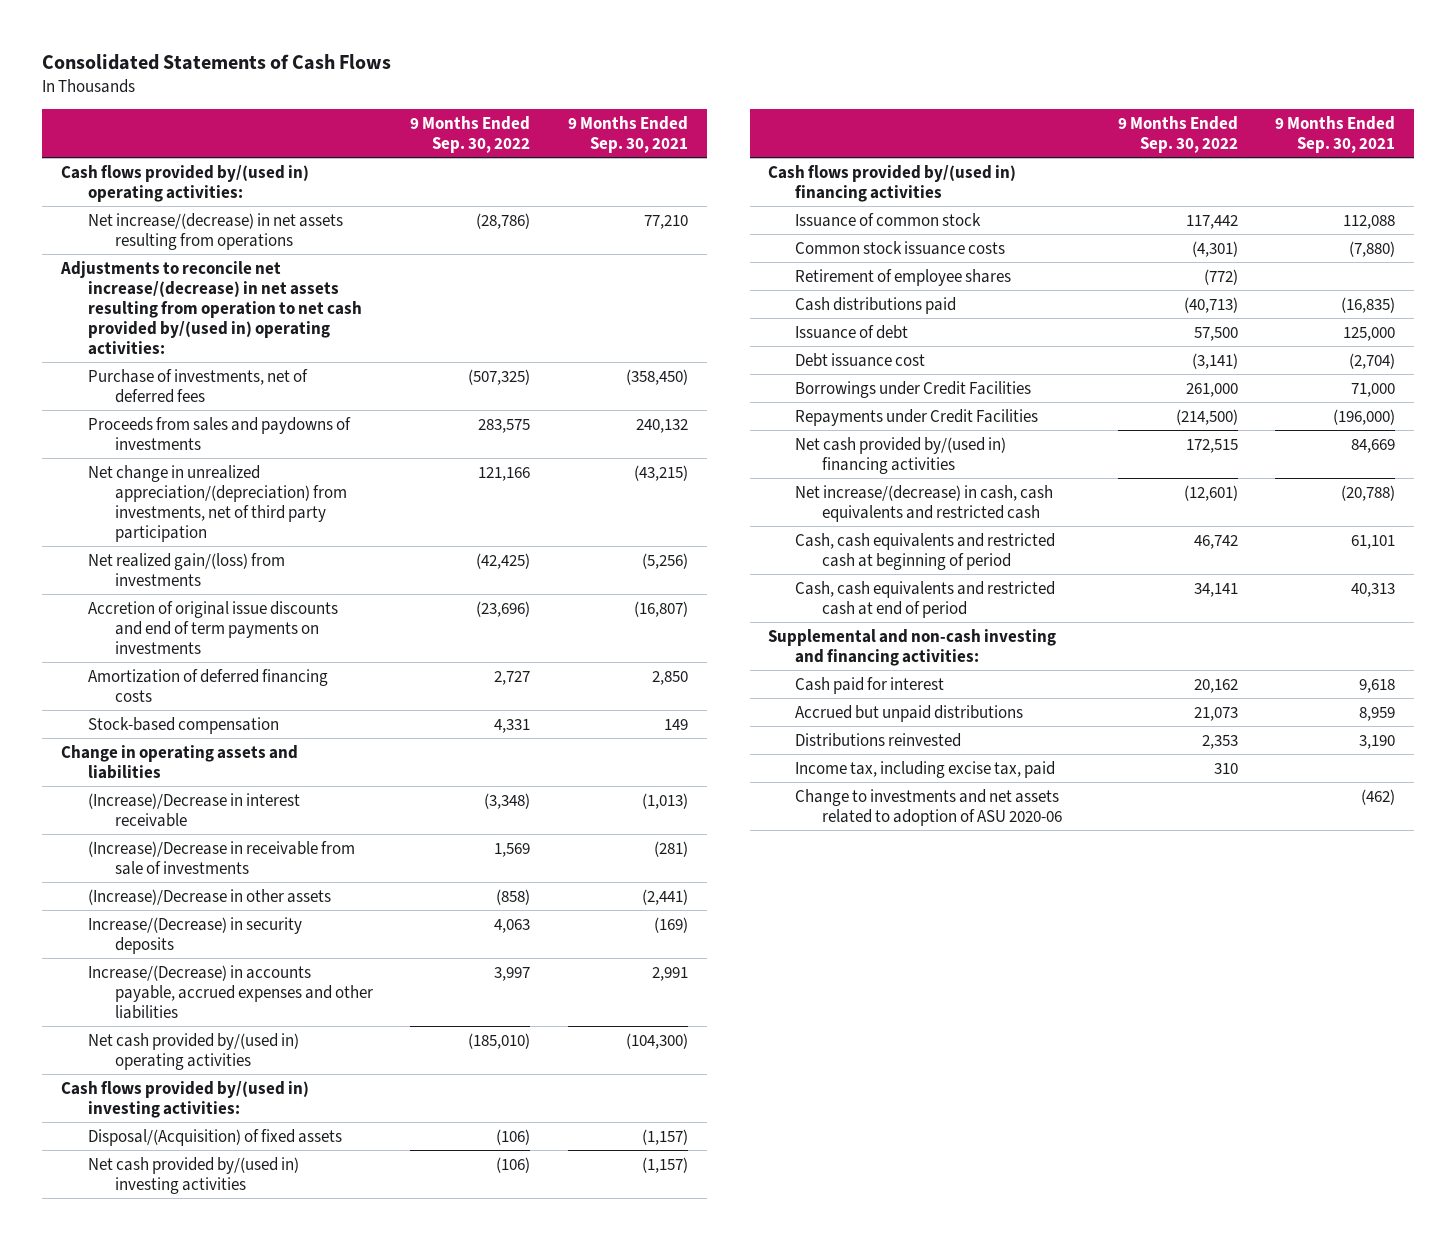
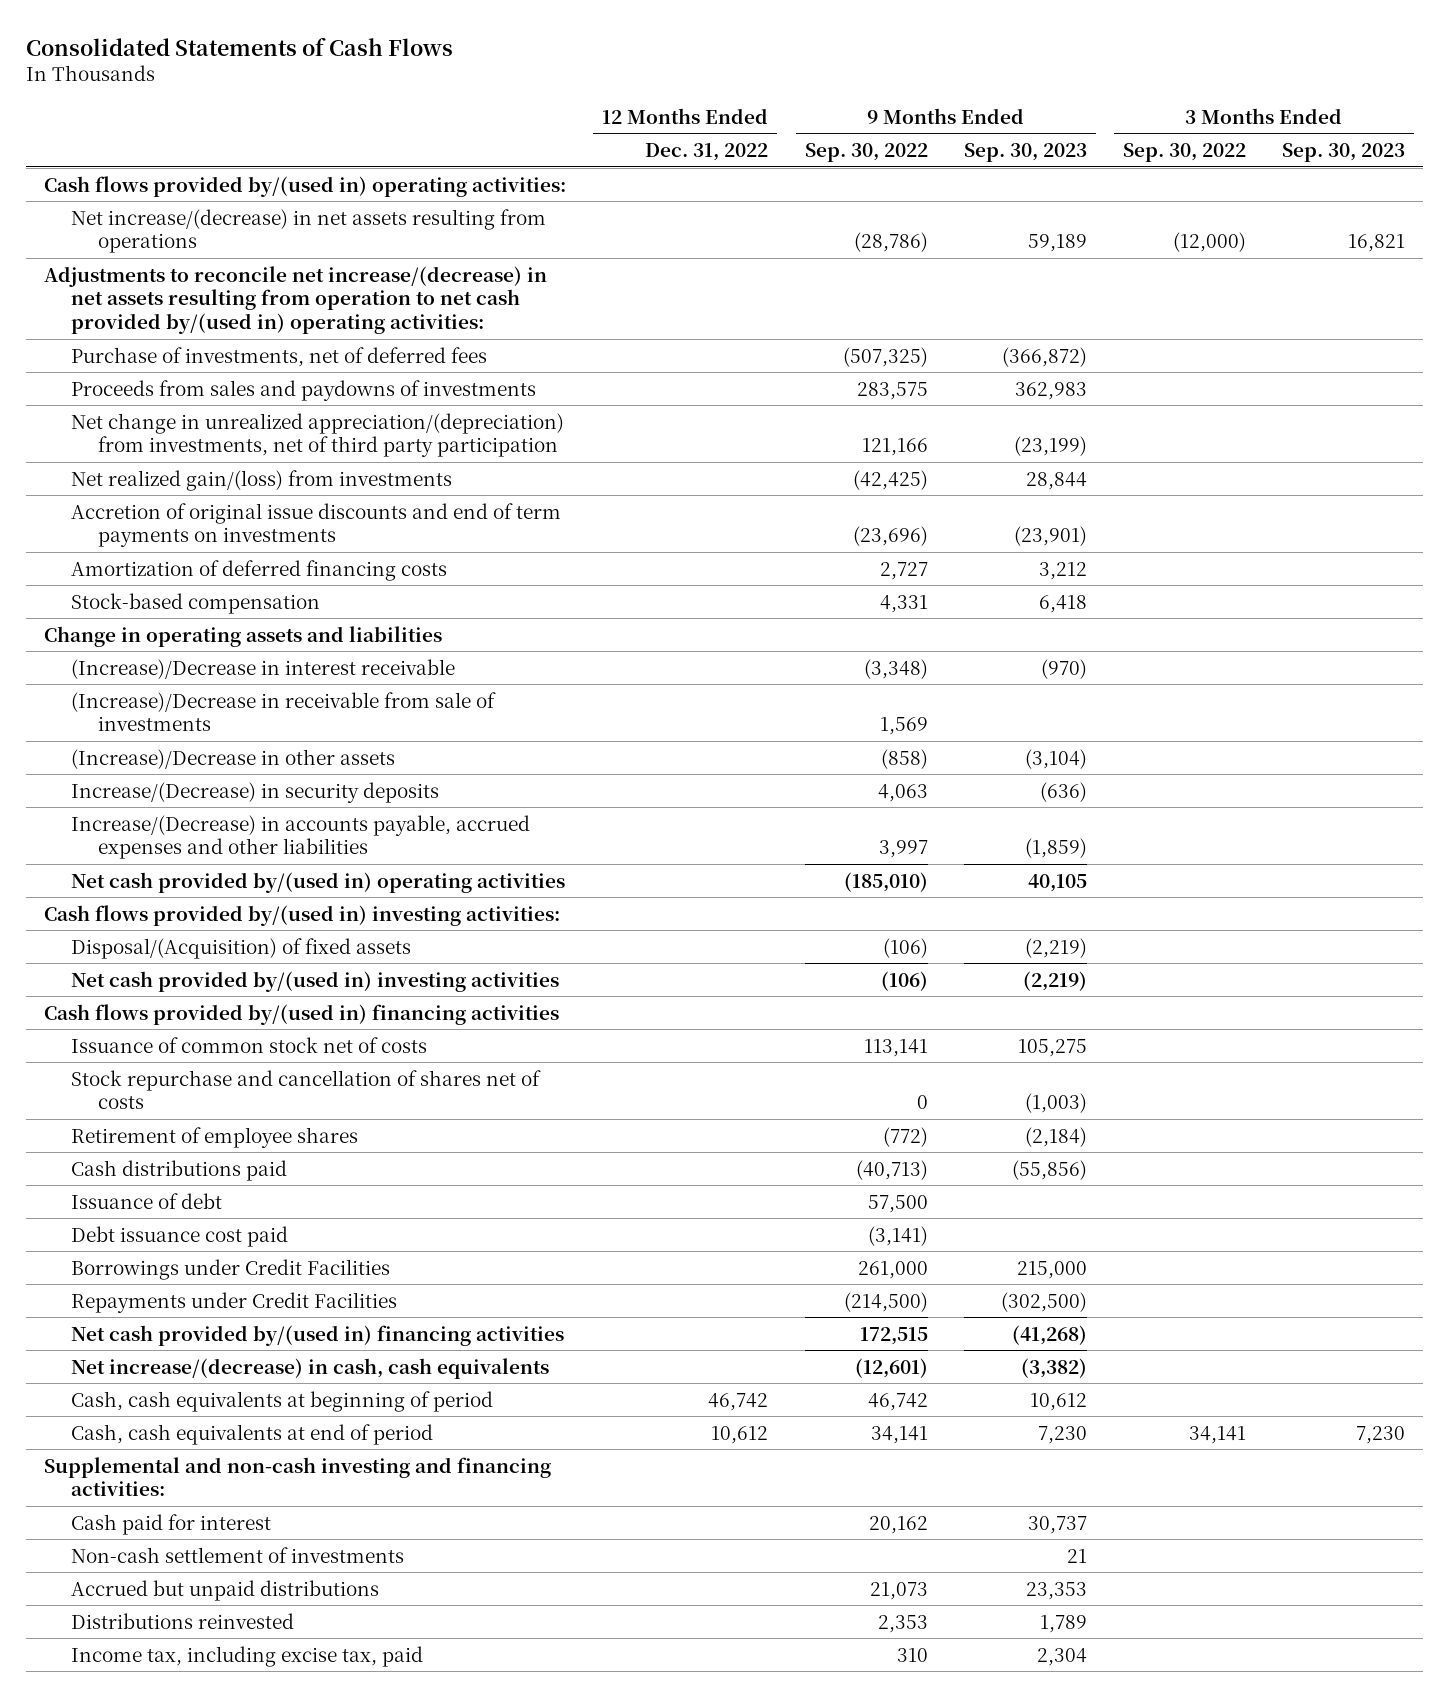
- | 9 Months Ended Sep. 30, 2022 | 9 Months Ended Sep. 30, 2021
+ | 12 Months Ended Dec. 31, 2022 | 9 Months Ended Sep. 30, 2022 | 9 Months Ended Sep. 30, 2023 | 3 Months Ended Sep. 30, 2022 | 3 Months Ended Sep. 30, 2023
- Issuance of common stock | 117,442 | 112,088
- Common stock issuance costs | (4,301) | (7,880)
+ Issuance of common stock net of costs | | 113,141 | 105,275 | |
+ Stock repurchase and cancellation of shares net of costs | | 0 | (1,003) | |
- Debt issuance cost | (3,141) | (2,704)
+ Debt issuance cost paid | | (3,141) | | |
- Net increase/(decrease) in cash, cash equivalents and restricted cash | (12,601) | (20,788)
- Cash, cash equivalents and restricted cash at beginning of period | 46,742 | 61,101
- Cash, cash equivalents and restricted cash at end of period | 34,141 | 40,313
+ Net increase/(decrease) in cash, cash equivalents | | (12,601) | (3,382) | |
+ Cash, cash equivalents at beginning of period | 46,742 | 46,742 | 10,612 | |
+ Cash, cash equivalents at end of period | 10,612 | 34,141 | 7,230 | 34,141 | 7,230
+ Non-cash settlement of investments | | | 21 | |
- Change to investments and net assets related to adoption of ASU 2020-06 | | (462)

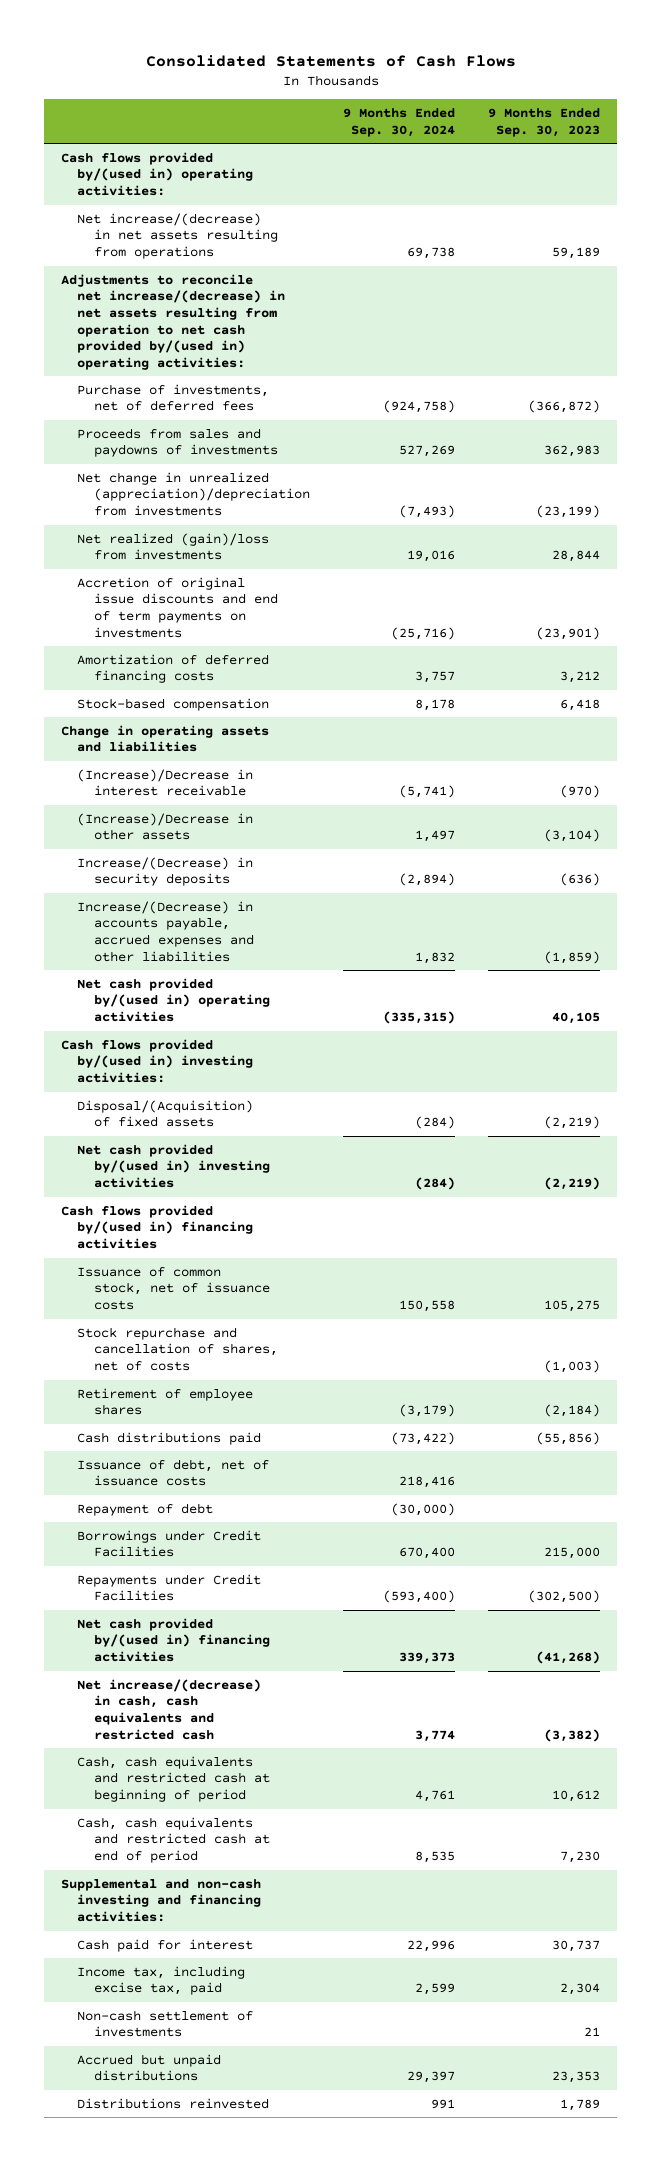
- | 12 Months Ended Dec. 31, 2022 | 9 Months Ended Sep. 30, 2022 | 9 Months Ended Sep. 30, 2023 | 3 Months Ended Sep. 30, 2022 | 3 Months Ended Sep. 30, 2023
+ | 9 Months Ended Sep. 30, 2024 | 9 Months Ended Sep. 30, 2023
- Net change in unrealized appreciation/(depreciation) from investments, net of third party participation | | 121,166 | (23,199) | |
- Net realized gain/(loss) from investments | | (42,425) | 28,844 | |
+ Net change in unrealized (appreciation)/depreciation from investments | (7,493) | (23,199)
+ Net realized (gain)/loss from investments | 19,016 | 28,844
- (Increase)/Decrease in receivable from sale of investments | | 1,569 | | |
- Issuance of common stock net of costs | | 113,141 | 105,275 | |
- Stock repurchase and cancellation of shares net of costs | | 0 | (1,003) | |
+ Issuance of common stock, net of issuance costs | 150,558 | 105,275
+ Stock repurchase and cancellation of shares, net of costs | | (1,003)
- Issuance of debt | | 57,500 | | |
- Debt issuance cost paid | | (3,141) | | |
+ Issuance of debt, net of issuance costs | 218,416 |
+ Repayment of debt | (30,000) |
- Net increase/(decrease) in cash, cash equivalents | | (12,601) | (3,382) | |
- Cash, cash equivalents at beginning of period | 46,742 | 46,742 | 10,612 | |
- Cash, cash equivalents at end of period | 10,612 | 34,141 | 7,230 | 34,141 | 7,230
+ Net increase/(decrease) in cash, cash equivalents and restricted cash | 3,774 | (3,382)
+ Cash, cash equivalents and restricted cash at beginning of period | 4,761 | 10,612
+ Cash, cash equivalents and restricted cash at end of period | 8,535 | 7,230
moved up: Income tax, including excise tax, paid | 2,599 | 2,304

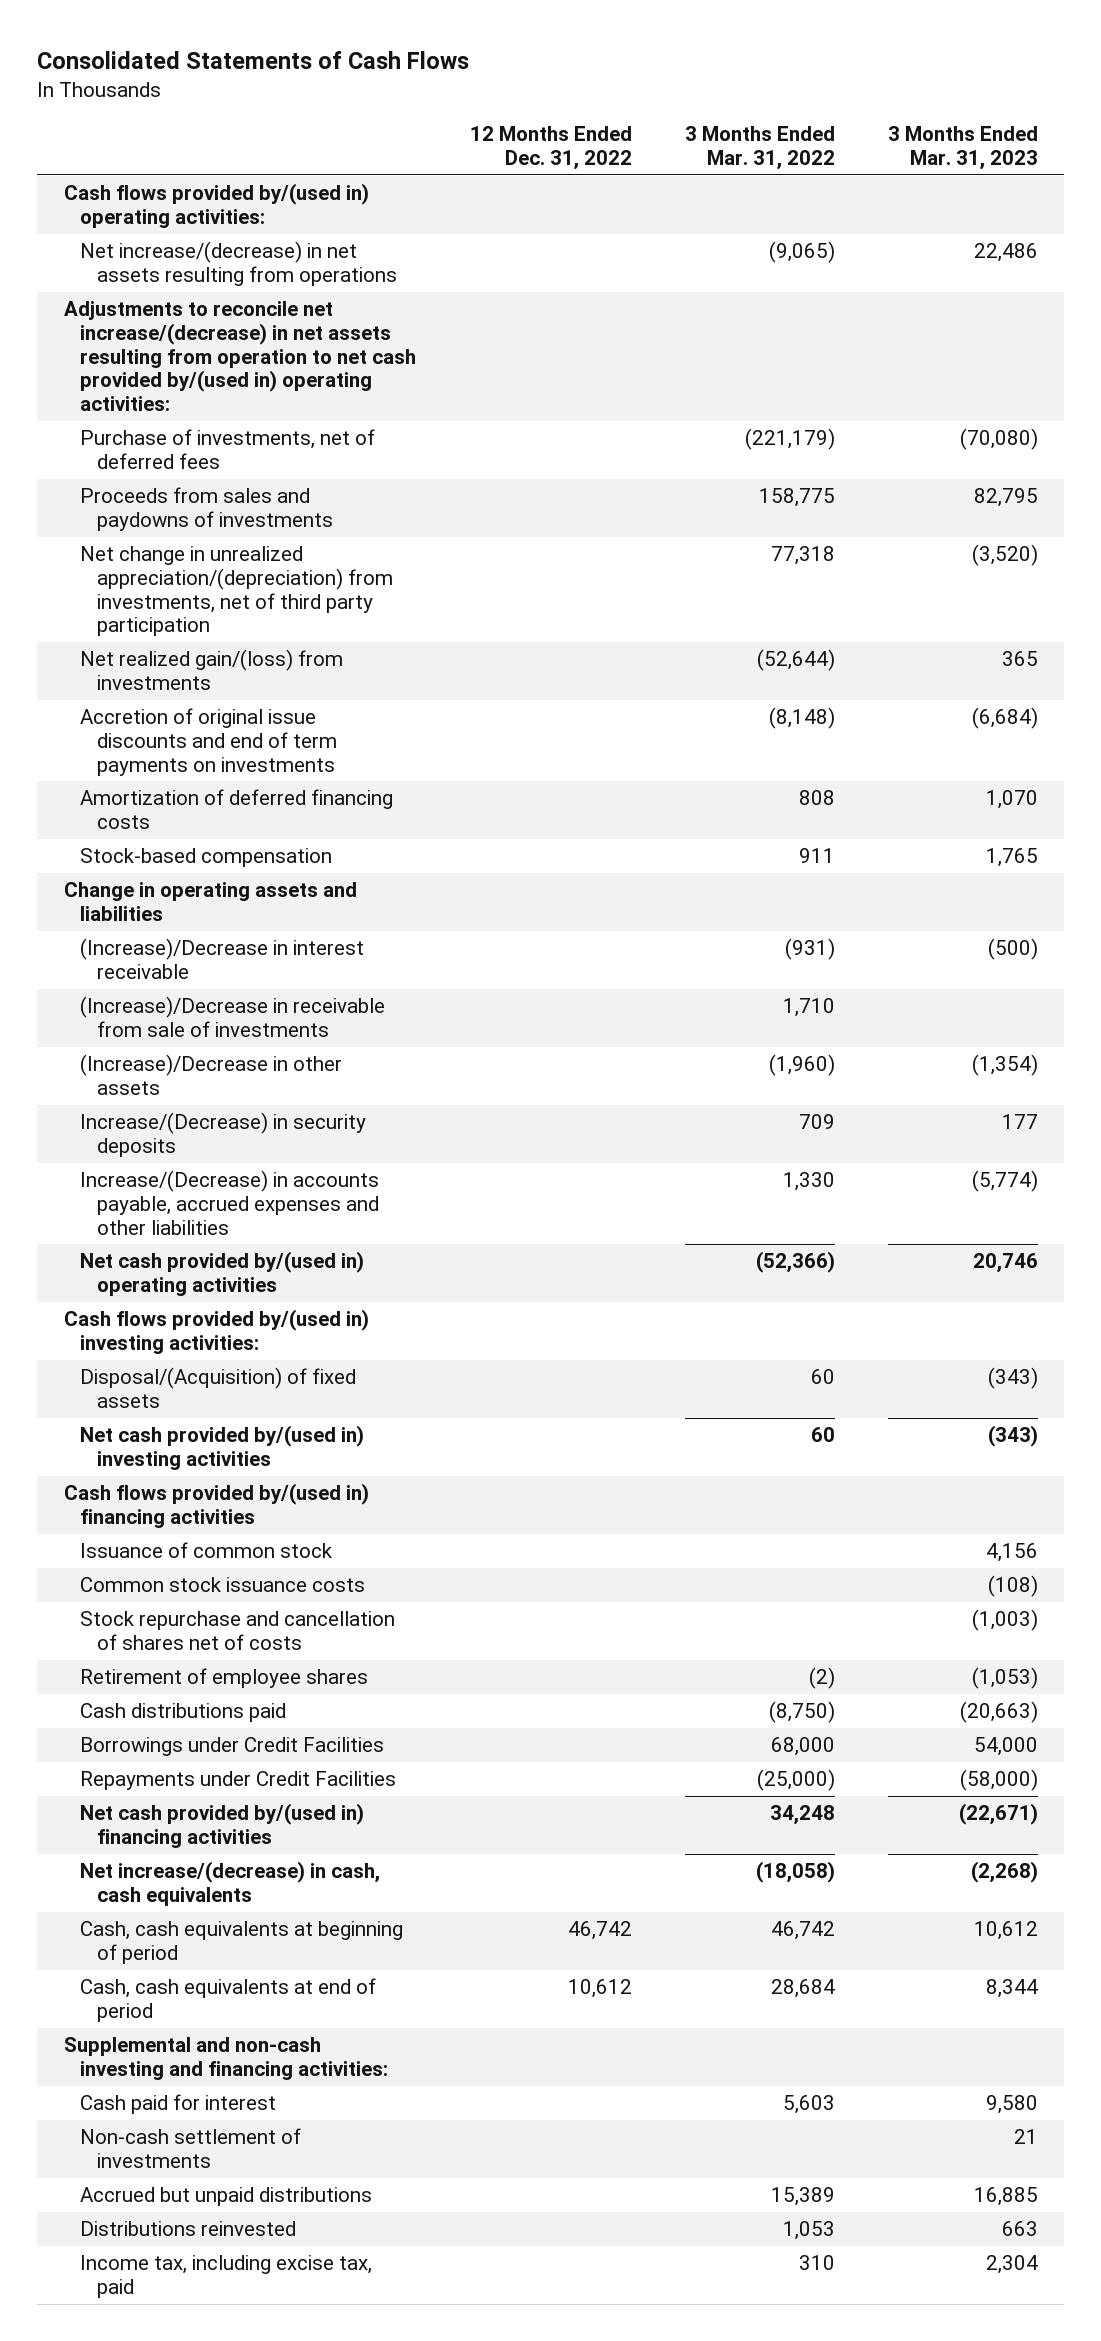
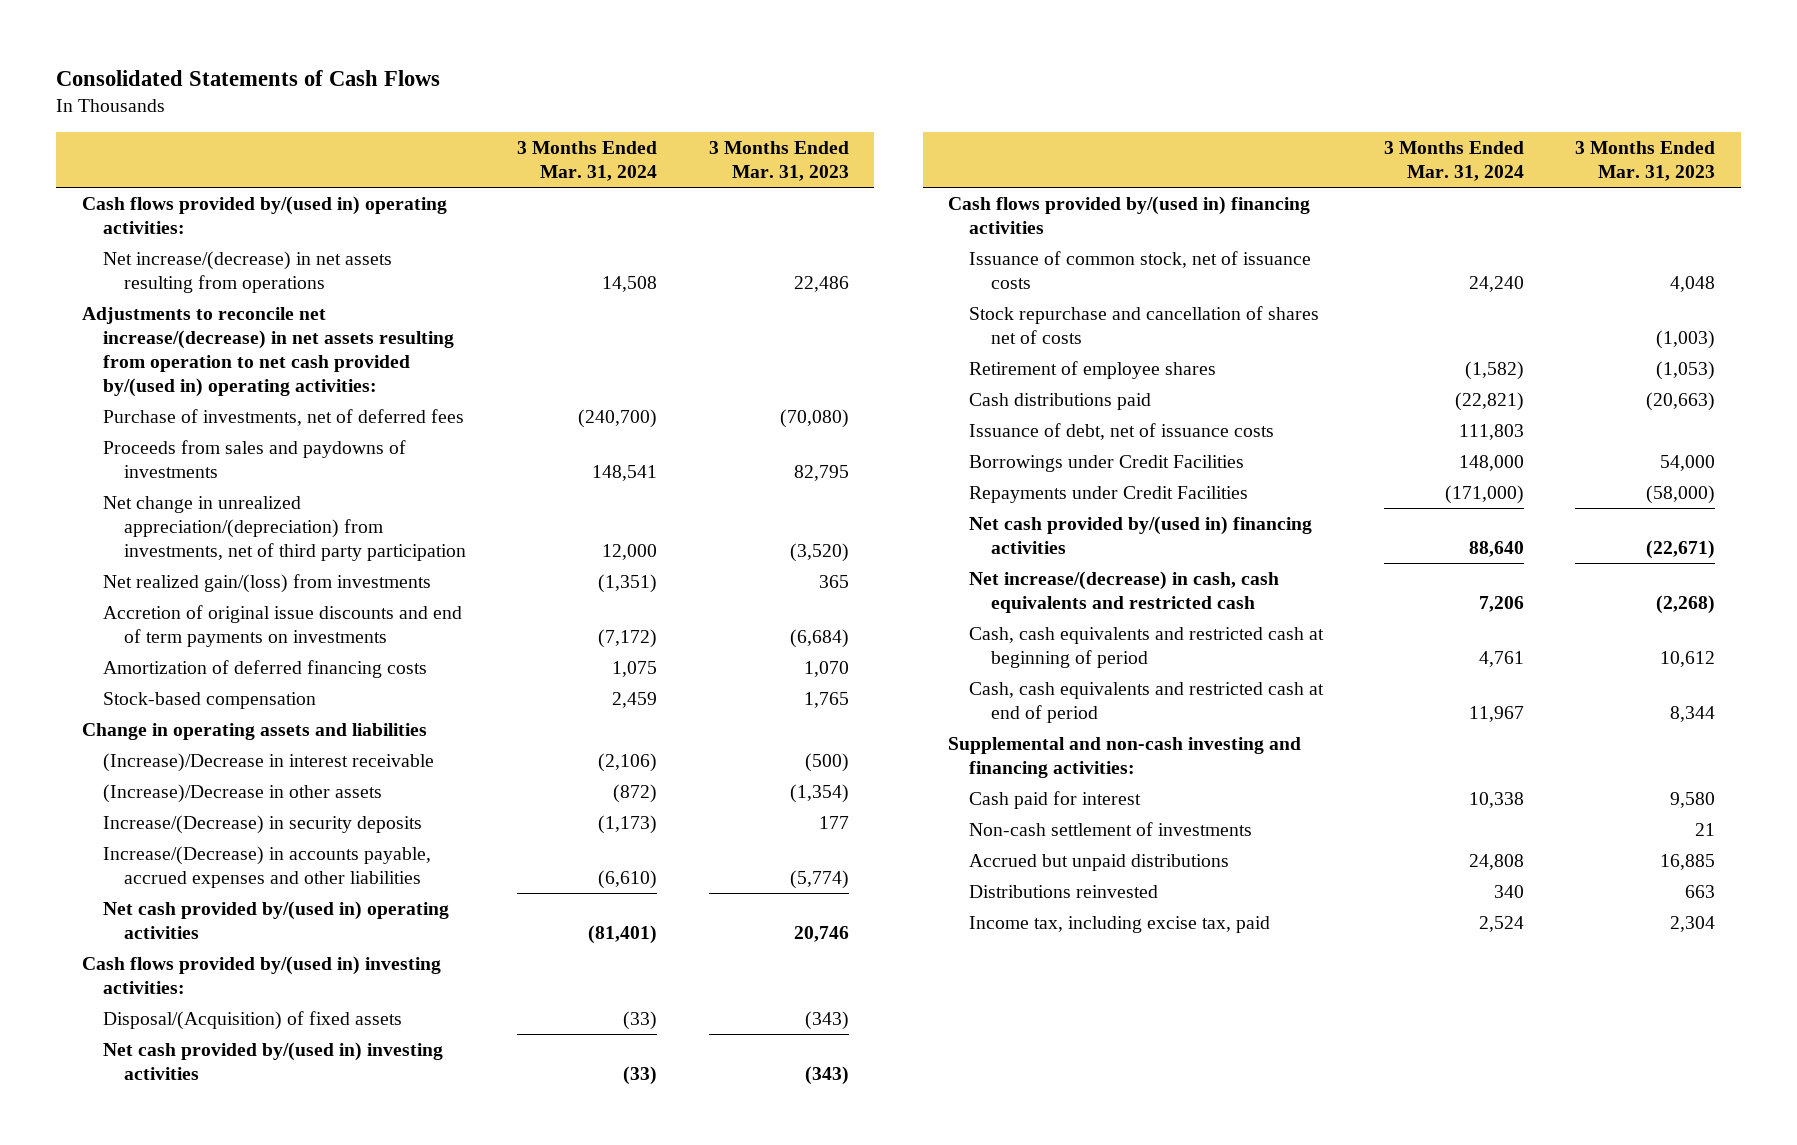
- | 12 Months Ended Dec. 31, 2022 | 3 Months Ended Mar. 31, 2022 | 3 Months Ended Mar. 31, 2023
+ | 3 Months Ended Mar. 31, 2024 | 3 Months Ended Mar. 31, 2023
- (Increase)/Decrease in receivable from sale of investments | | 1,710 |
- Issuance of common stock | | | 4,156
- Common stock issuance costs | | | (108)
+ Issuance of common stock, net of issuance costs | 24,240 | 4,048
+ Issuance of debt, net of issuance costs | 111,803 |
- Net increase/(decrease) in cash, cash equivalents | | (18,058) | (2,268)
- Cash, cash equivalents at beginning of period | 46,742 | 46,742 | 10,612
- Cash, cash equivalents at end of period | 10,612 | 28,684 | 8,344
+ Net increase/(decrease) in cash, cash equivalents and restricted cash | 7,206 | (2,268)
+ Cash, cash equivalents and restricted cash at beginning of period | 4,761 | 10,612
+ Cash, cash equivalents and restricted cash at end of period | 11,967 | 8,344

